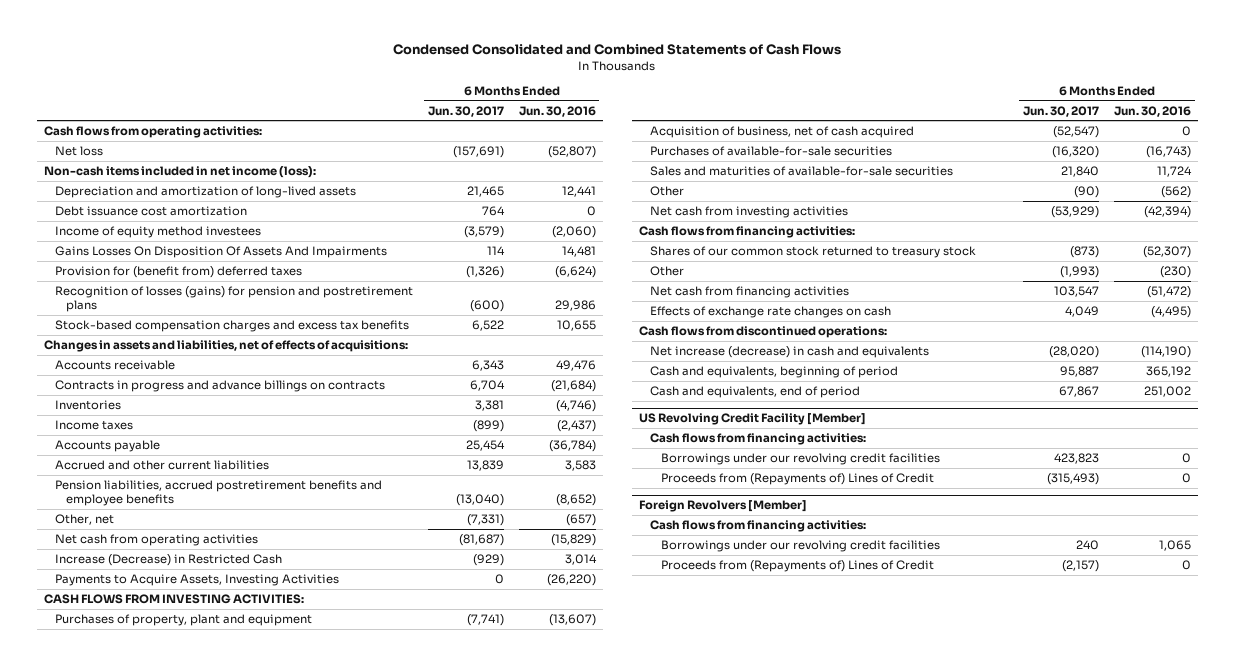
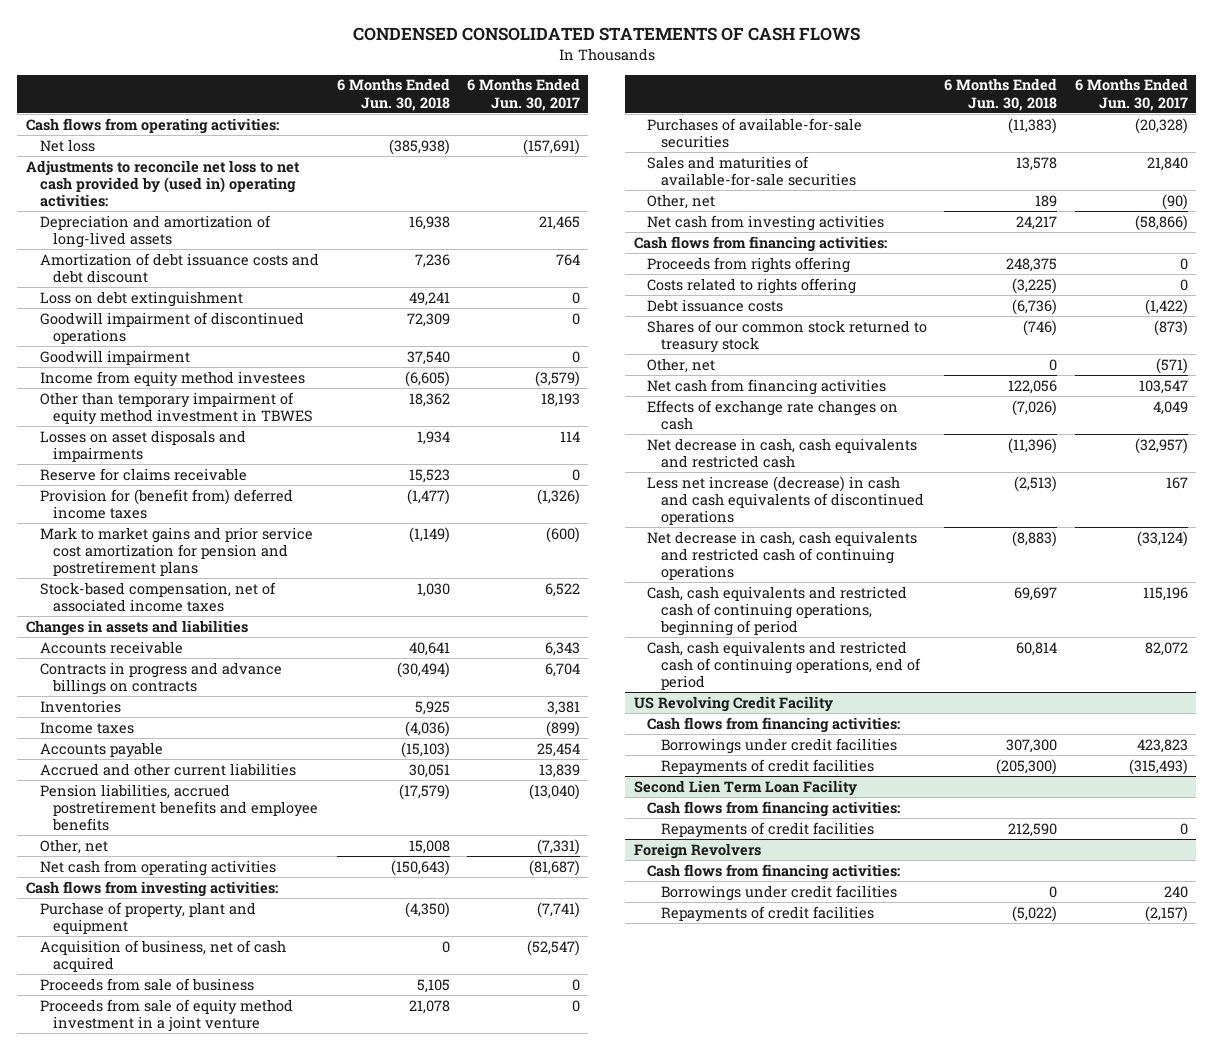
- Condensed Consolidated and Combined Statements of Cash Flows
+ CONDENSED CONSOLIDATED STATEMENTS OF CASH FLOWS
- | 6 Months Ended Jun. 30, 2017 | 6 Months Ended Jun. 30, 2016
+ | 6 Months Ended Jun. 30, 2018 | 6 Months Ended Jun. 30, 2017
- Non-cash items included in net income (loss):
+ Adjustments to reconcile net loss to net cash provided by (used in) operating activities:
- Debt issuance cost amortization | 764 | 0
- Income of equity method investees | (3,579) | (2,060)
- Gains Losses On Disposition Of Assets And Impairments | 114 | 14,481
- Provision for (benefit from) deferred taxes | (1,326) | (6,624)
- Recognition of losses (gains) for pension and postretirement plans | (600) | 29,986
- Stock-based compensation charges and excess tax benefits | 6,522 | 10,655
- Changes in assets and liabilities, net of effects of acquisitions:
+ Amortization of debt issuance costs and debt discount | 7,236 | 764
+ Loss on debt extinguishment | 49,241 | 0
+ Goodwill impairment of discontinued operations | 72,309 | 0
+ Goodwill impairment | 37,540 | 0
+ Income from equity method investees | (6,605) | (3,579)
+ Other than temporary impairment of equity method investment in TBWES | 18,362 | 18,193
+ Losses on asset disposals and impairments | 1,934 | 114
+ Reserve for claims receivable | 15,523 | 0
+ Provision for (benefit from) deferred income taxes | (1,477) | (1,326)
+ Mark to market gains and prior service cost amortization for pension and postretirement plans | (1,149) | (600)
+ Stock-based compensation, net of associated income taxes | 1,030 | 6,522
+ Changes in assets and liabilities
- Increase (Decrease) in Restricted Cash | (929) | 3,014
- Payments to Acquire Assets, Investing Activities | 0 | (26,220)
- CASH FLOWS FROM INVESTING ACTIVITIES:
- Purchases of property, plant and equipment | (7,741) | (13,607)
+ Cash flows from investing activities:
+ Purchase of property, plant and equipment | (4,350) | (7,741)
- Purchases of available-for-sale securities | (16,320) | (16,743)
+ Proceeds from sale of business | 5,105 | 0
+ Proceeds from sale of equity method investment in a joint venture | 21,078 | 0
+ Purchases of available-for-sale securities | (11,383) | (20,328)
- Other | (90) | (562)
- Net cash from investing activities | (53,929) | (42,394)
+ Other, net | 189 | (90)
+ Net cash from investing activities | 24,217 | (58,866)
+ Proceeds from rights offering | 248,375 | 0
+ Costs related to rights offering | (3,225) | 0
+ Debt issuance costs | (6,736) | (1,422)
- Other | (1,993) | (230)
+ Other, net | 0 | (571)
- Cash flows from discontinued operations:
- Net increase (decrease) in cash and equivalents | (28,020) | (114,190)
- Cash and equivalents, beginning of period | 95,887 | 365,192
- Cash and equivalents, end of period | 67,867 | 251,002
- US Revolving Credit Facility [Member]
+ Net decrease in cash, cash equivalents and restricted cash | (11,396) | (32,957)
+ Less net increase (decrease) in cash and cash equivalents of discontinued operations | (2,513) | 167
+ Net decrease in cash, cash equivalents and restricted cash of continuing operations | (8,883) | (33,124)
+ Cash, cash equivalents and restricted cash of continuing operations, beginning of period | 69,697 | 115,196
+ Cash, cash equivalents and restricted cash of continuing operations, end of period | 60,814 | 82,072
+ US Revolving Credit Facility
- Borrowings under our revolving credit facilities | 423,823 | 0
- Proceeds from (Repayments of) Lines of Credit | (315,493) | 0
- Foreign Revolvers [Member]
+ Borrowings under credit facilities | 307,300 | 423,823
+ Repayments of credit facilities | (205,300) | (315,493)
+ Second Lien Term Loan Facility
- Borrowings under our revolving credit facilities | 240 | 1,065
- Proceeds from (Repayments of) Lines of Credit | (2,157) | 0
+ Repayments of credit facilities | 212,590 | 0
+ Foreign Revolvers
+ Cash flows from financing activities:
+ Borrowings under credit facilities | 0 | 240
+ Repayments of credit facilities | (5,022) | (2,157)

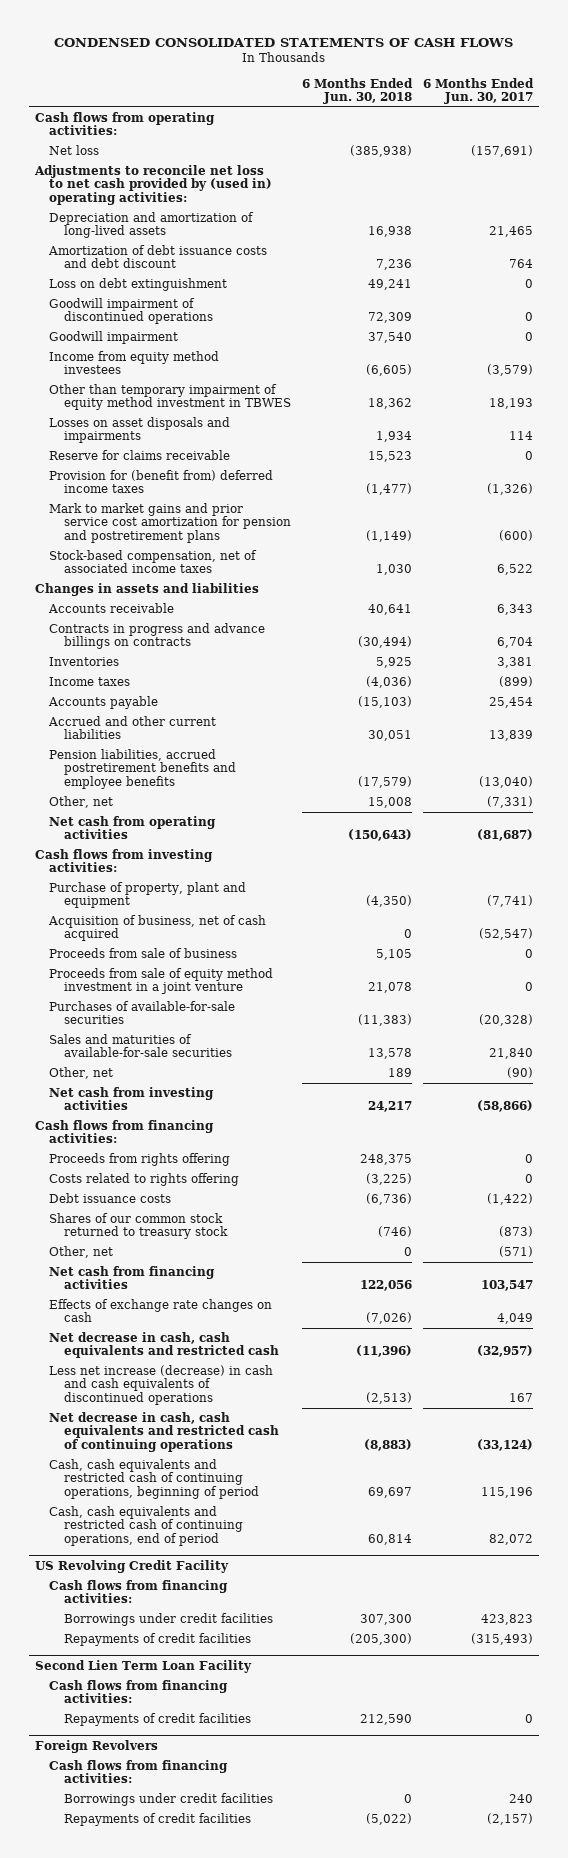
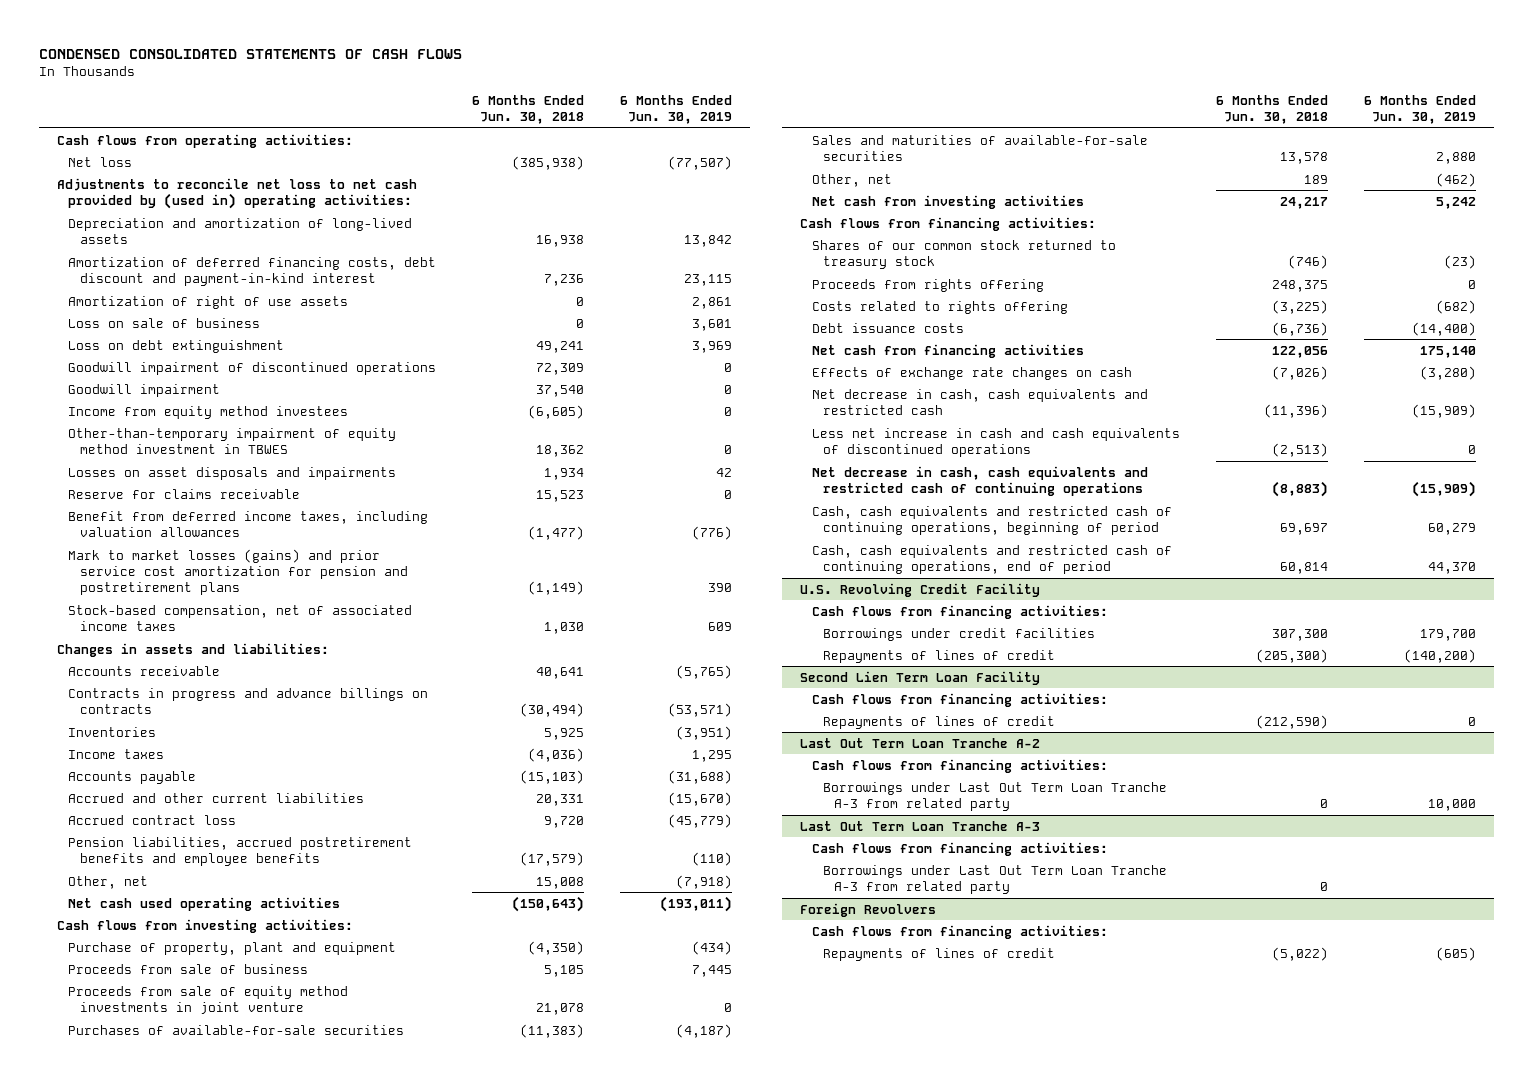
- | 6 Months Ended Jun. 30, 2018 | 6 Months Ended Jun. 30, 2017
+ | 6 Months Ended Jun. 30, 2018 | 6 Months Ended Jun. 30, 2019
- Amortization of debt issuance costs and debt discount | 7,236 | 764
+ Amortization of deferred financing costs, debt discount and payment-in-kind interest | 7,236 | 23,115
+ Amortization of right of use assets | 0 | 2,861
+ Loss on sale of business | 0 | 3,601
- Other than temporary impairment of equity method investment in TBWES | 18,362 | 18,193
+ Other-than-temporary impairment of equity method investment in TBWES | 18,362 | 0
- Provision for (benefit from) deferred income taxes | (1,477) | (1,326)
- Mark to market gains and prior service cost amortization for pension and postretirement plans | (1,149) | (600)
+ Benefit from deferred income taxes, including valuation allowances | (1,477) | (776)
+ Mark to market losses (gains) and prior service cost amortization for pension and postretirement plans | (1,149) | 390
- Changes in assets and liabilities
+ Changes in assets and liabilities:
- Accrued and other current liabilities | 30,051 | 13,839
+ Accrued and other current liabilities | 20,331 | (15,670)
+ Accrued contract loss | 9,720 | (45,779)
- Net cash from operating activities | (150,643) | (81,687)
+ Net cash used operating activities | (150,643) | (193,011)
- Acquisition of business, net of cash acquired | 0 | (52,547)
- Proceeds from sale of equity method investment in a joint venture | 21,078 | 0
+ Proceeds from sale of equity method investments in joint venture | 21,078 | 0
moved up: Shares of our common stock returned to treasury stock | (746) | (23)
- Other, net | 0 | (571)
- Less net increase (decrease) in cash and cash equivalents of discontinued operations | (2,513) | 167
+ Less net increase in cash and cash equivalents of discontinued operations | (2,513) | 0
- US Revolving Credit Facility
+ U.S. Revolving Credit Facility
- Repayments of credit facilities | (205,300) | (315,493)
+ Repayments of lines of credit | (205,300) | (140,200)
@ Second Lien Term Loan Facility
- Repayments of credit facilities | 212,590 | 0
+ Repayments of lines of credit | (212,590) | 0
+ Last Out Term Loan Tranche A-2
+ Cash flows from financing activities:
+ Borrowings under Last Out Term Loan Tranche A-3 from related party | 0 | 10,000
+ Last Out Term Loan Tranche A-3
+ Cash flows from financing activities:
+ Borrowings under Last Out Term Loan Tranche A-3 from related party | 0 |
@ Foreign Revolvers
- Borrowings under credit facilities | 0 | 240
- Repayments of credit facilities | (5,022) | (2,157)
+ Repayments of lines of credit | (5,022) | (605)

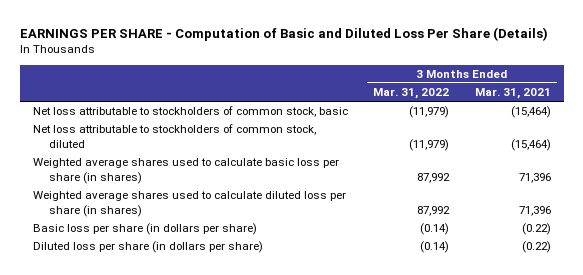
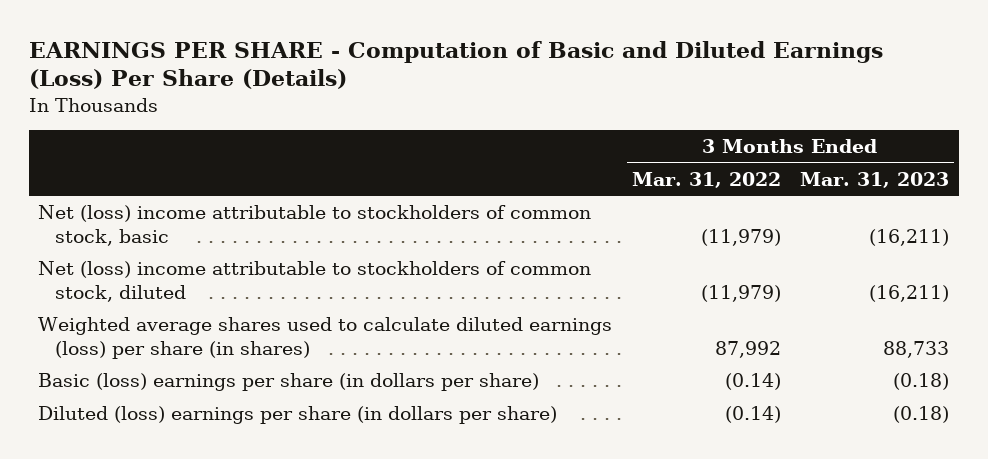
- EARNINGS PER SHARE - Computation of Basic and Diluted Loss Per Share (Details)
+ EARNINGS PER SHARE - Computation of Basic and Diluted Earnings (Loss) Per Share (Details)
- | 3 Months Ended Mar. 31, 2022 | 3 Months Ended Mar. 31, 2021
+ | 3 Months Ended Mar. 31, 2022 | 3 Months Ended Mar. 31, 2023
- Net loss attributable to stockholders of common stock, basic | (11,979) | (15,464)
- Net loss attributable to stockholders of common stock, diluted | (11,979) | (15,464)
- Weighted average shares used to calculate basic loss per share (in shares) | 87,992 | 71,396
- Weighted average shares used to calculate diluted loss per share (in shares) | 87,992 | 71,396
- Basic loss per share (in dollars per share) | (0.14) | (0.22)
- Diluted loss per share (in dollars per share) | (0.14) | (0.22)
+ Net (loss) income attributable to stockholders of common stock, basic | (11,979) | (16,211)
+ Net (loss) income attributable to stockholders of common stock, diluted | (11,979) | (16,211)
+ Weighted average shares used to calculate diluted earnings (loss) per share (in shares) | 87,992 | 88,733
+ Basic (loss) earnings per share (in dollars per share) | (0.14) | (0.18)
+ Diluted (loss) earnings per share (in dollars per share) | (0.14) | (0.18)

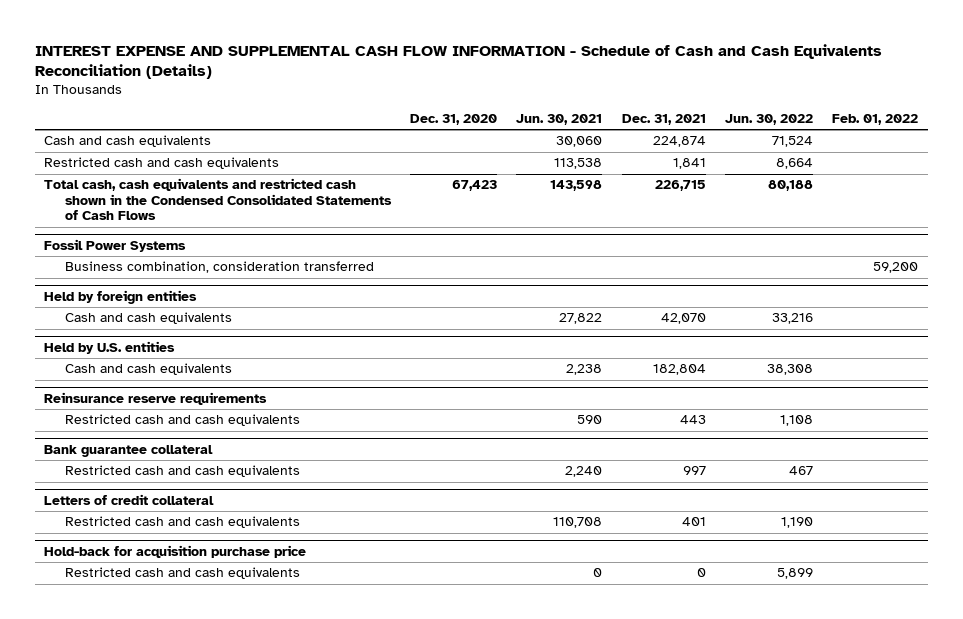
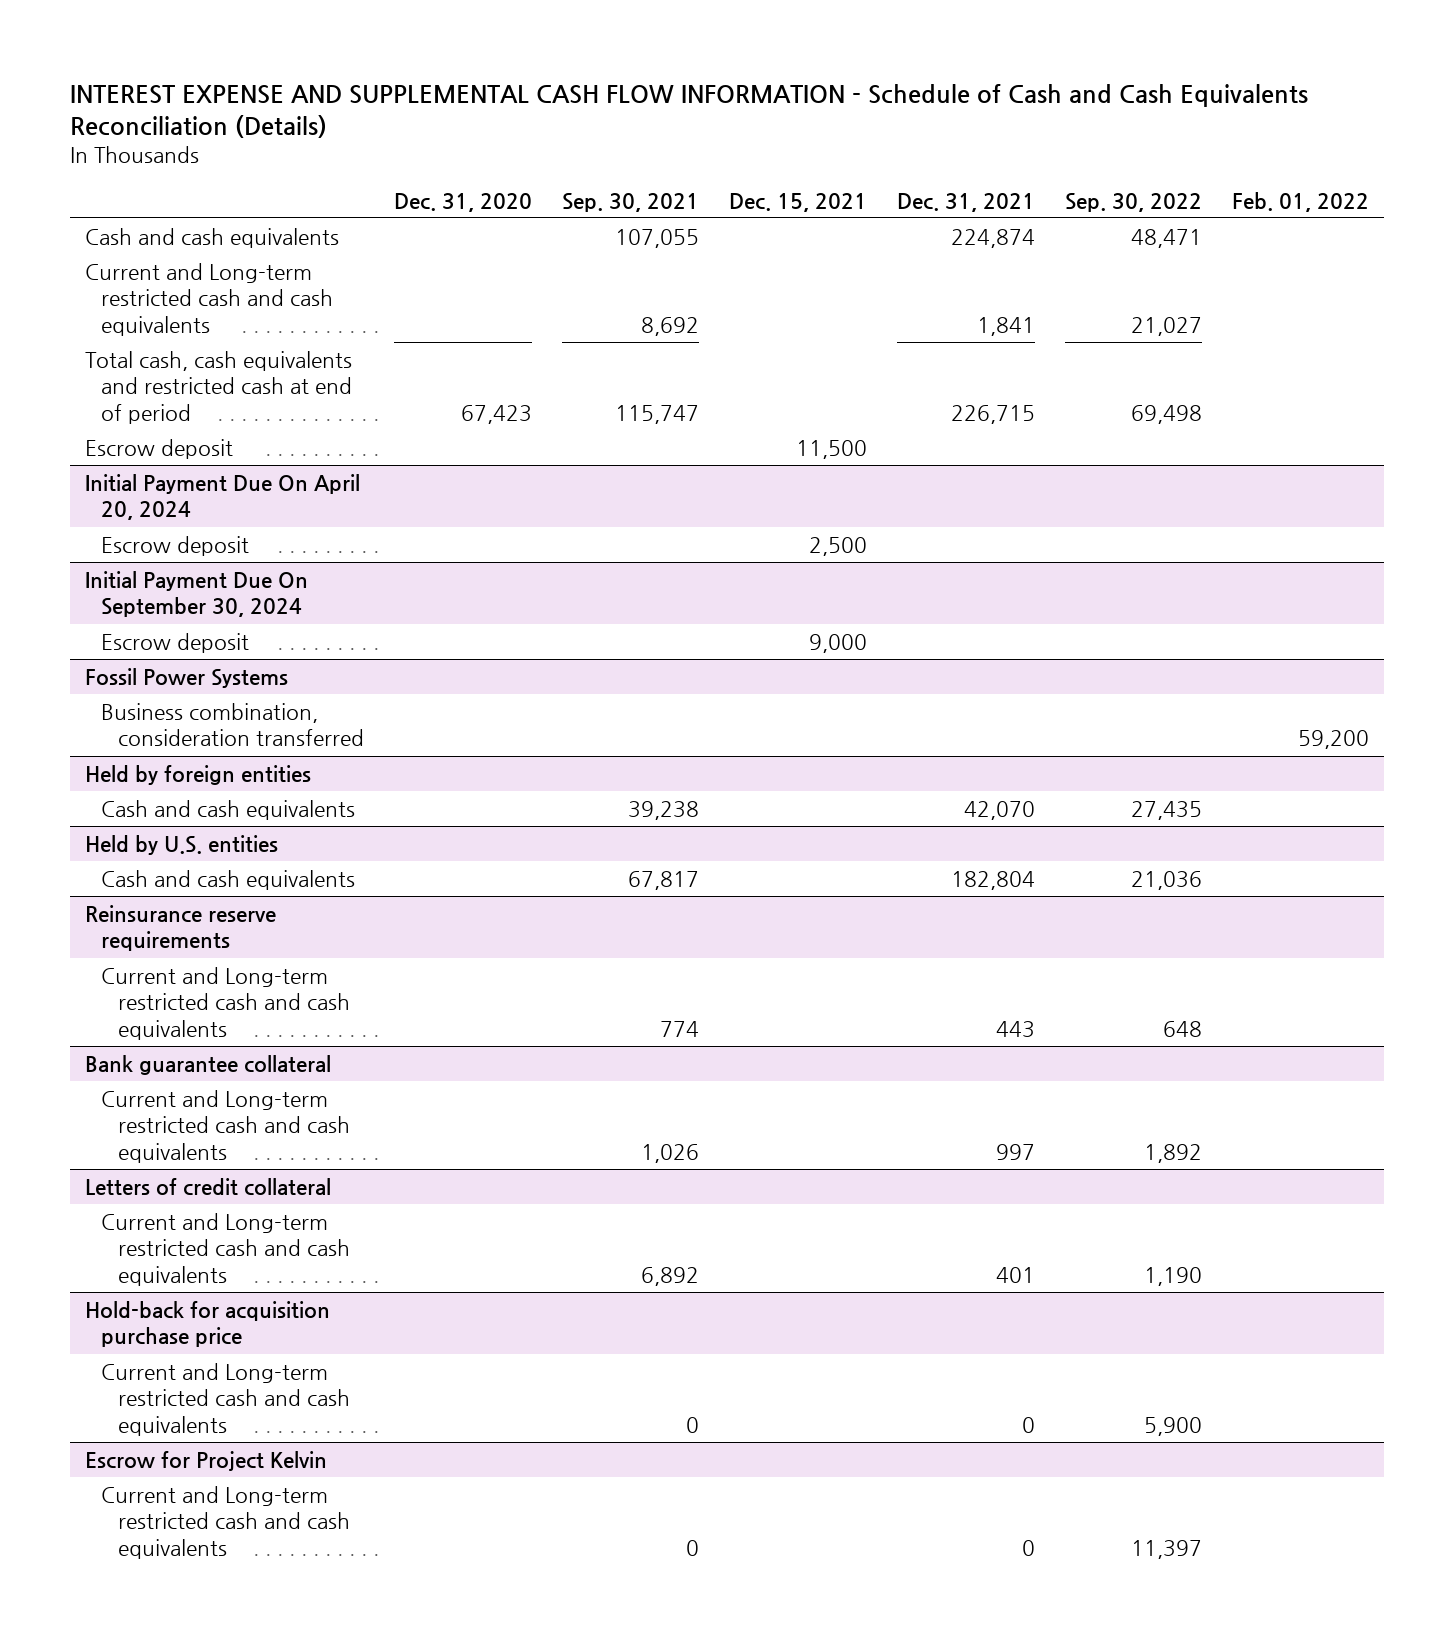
- | Dec. 31, 2020 | Jun. 30, 2021 | Dec. 31, 2021 | Jun. 30, 2022 | Feb. 01, 2022
+ | Dec. 31, 2020 | Sep. 30, 2021 | Dec. 15, 2021 | Dec. 31, 2021 | Sep. 30, 2022 | Feb. 01, 2022
- Restricted cash and cash equivalents | | 113,538 | 1,841 | 8,664 |
- Total cash, cash equivalents and restricted cash shown in the Condensed Consolidated Statements of Cash Flows | 67,423 | 143,598 | 226,715 | 80,188 |
+ Current and Long-term restricted cash and cash equivalents | | 8,692 | | 1,841 | 21,027 |
+ Total cash, cash equivalents and restricted cash at end of period | 67,423 | 115,747 | | 226,715 | 69,498 |
+ Escrow deposit | | | 11,500 | | |
+ Initial Payment Due On April 20, 2024
+ Escrow deposit | | | 2,500 | | |
+ Initial Payment Due On September 30, 2024
+ Escrow deposit | | | 9,000 | | |
@ Reinsurance reserve requirements
- Restricted cash and cash equivalents | | 590 | 443 | 1,108 |
+ Current and Long-term restricted cash and cash equivalents | | 774 | | 443 | 648 |
@ Bank guarantee collateral
- Restricted cash and cash equivalents | | 2,240 | 997 | 467 |
+ Current and Long-term restricted cash and cash equivalents | | 1,026 | | 997 | 1,892 |
@ Letters of credit collateral
- Restricted cash and cash equivalents | | 110,708 | 401 | 1,190 |
+ Current and Long-term restricted cash and cash equivalents | | 6,892 | | 401 | 1,190 |
@ Hold-back for acquisition purchase price
- Restricted cash and cash equivalents | | 0 | 0 | 5,899 |
+ Current and Long-term restricted cash and cash equivalents | | 0 | | 0 | 5,900 |
+ Escrow for Project Kelvin
+ Current and Long-term restricted cash and cash equivalents | | 0 | | 0 | 11,397 |

